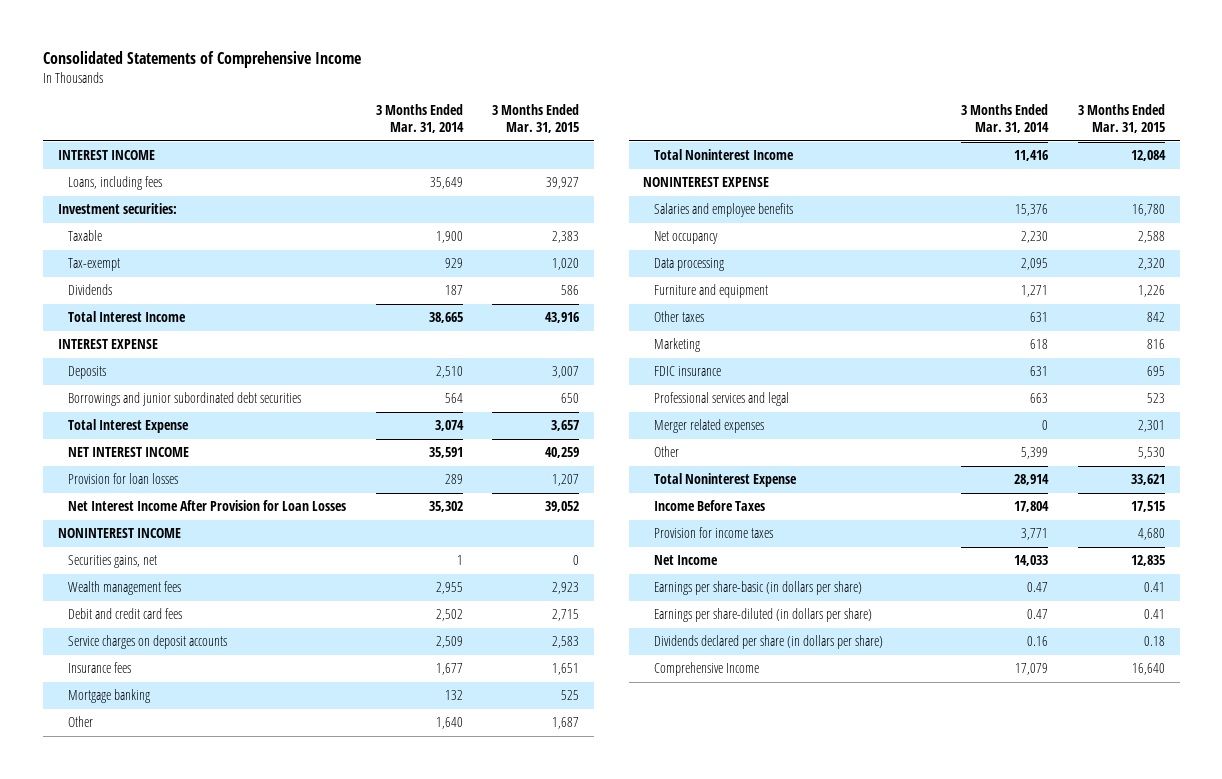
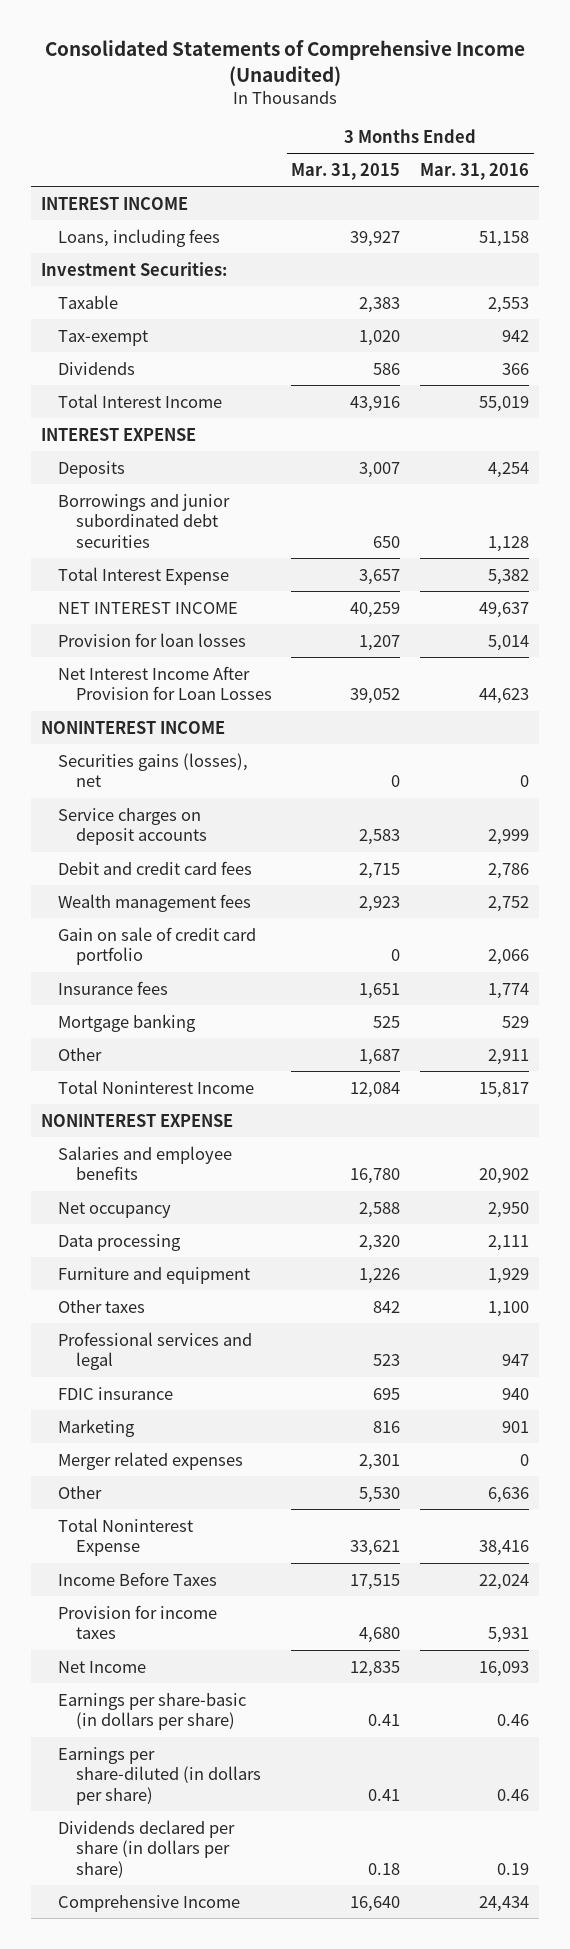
- Consolidated Statements of Comprehensive Income
+ Consolidated Statements of Comprehensive Income (Unaudited)
- | 3 Months Ended Mar. 31, 2014 | 3 Months Ended Mar. 31, 2015
+ | 3 Months Ended Mar. 31, 2015 | 3 Months Ended Mar. 31, 2016
- Investment securities:
+ Investment Securities:
- Securities gains, net | 1 | 0
+ Securities gains (losses), net | 0 | 0
moved down: Debit and credit card fees | 2,715 | 2,786
moved down: Wealth management fees | 2,923 | 2,752
+ Gain on sale of credit card portfolio | 0 | 2,066
moved down: FDIC insurance | 695 | 940
moved down: Marketing | 816 | 901

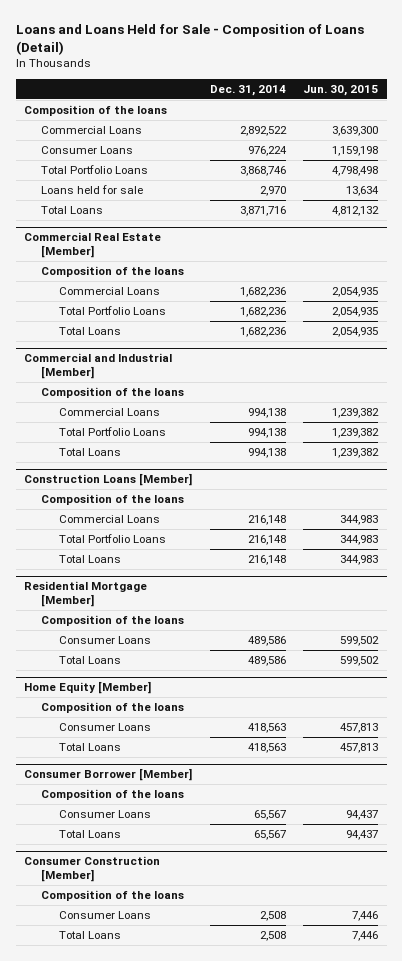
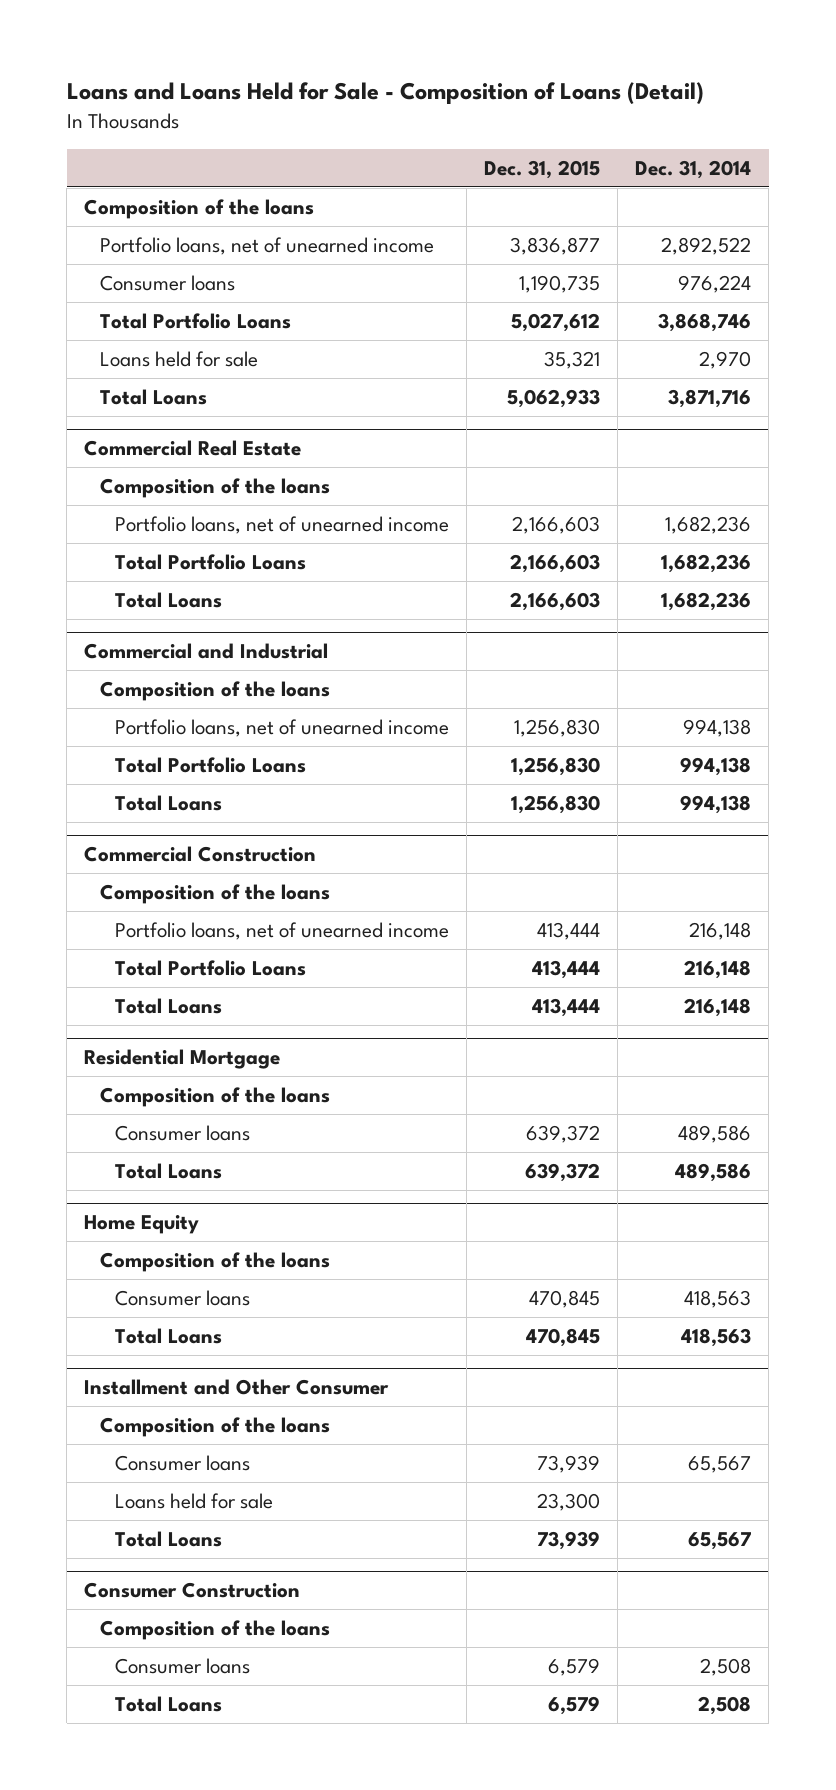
- | Dec. 31, 2014 | Jun. 30, 2015
+ | Dec. 31, 2015 | Dec. 31, 2014
- Commercial Loans | 2,892,522 | 3,639,300
- Consumer Loans | 976,224 | 1,159,198
+ Portfolio loans, net of unearned income | 3,836,877 | 2,892,522
+ Consumer loans | 1,190,735 | 976,224
- Commercial Real Estate [Member]
+ Commercial Real Estate
- Commercial Loans | 1,682,236 | 2,054,935
+ Portfolio loans, net of unearned income | 2,166,603 | 1,682,236
- Commercial and Industrial [Member]
+ Commercial and Industrial
- Commercial Loans | 994,138 | 1,239,382
+ Portfolio loans, net of unearned income | 1,256,830 | 994,138
- Construction Loans [Member]
+ Commercial Construction
- Commercial Loans | 216,148 | 344,983
+ Portfolio loans, net of unearned income | 413,444 | 216,148
- Residential Mortgage [Member]
+ Residential Mortgage
- Consumer Loans | 489,586 | 599,502
+ Consumer loans | 639,372 | 489,586
- Home Equity [Member]
+ Home Equity
- Consumer Loans | 418,563 | 457,813
+ Consumer loans | 470,845 | 418,563
- Consumer Borrower [Member]
+ Installment and Other Consumer
- Consumer Loans | 65,567 | 94,437
+ Consumer loans | 73,939 | 65,567
+ Loans held for sale | 23,300 |
- Consumer Construction [Member]
+ Consumer Construction
- Consumer Loans | 2,508 | 7,446
+ Consumer loans | 6,579 | 2,508

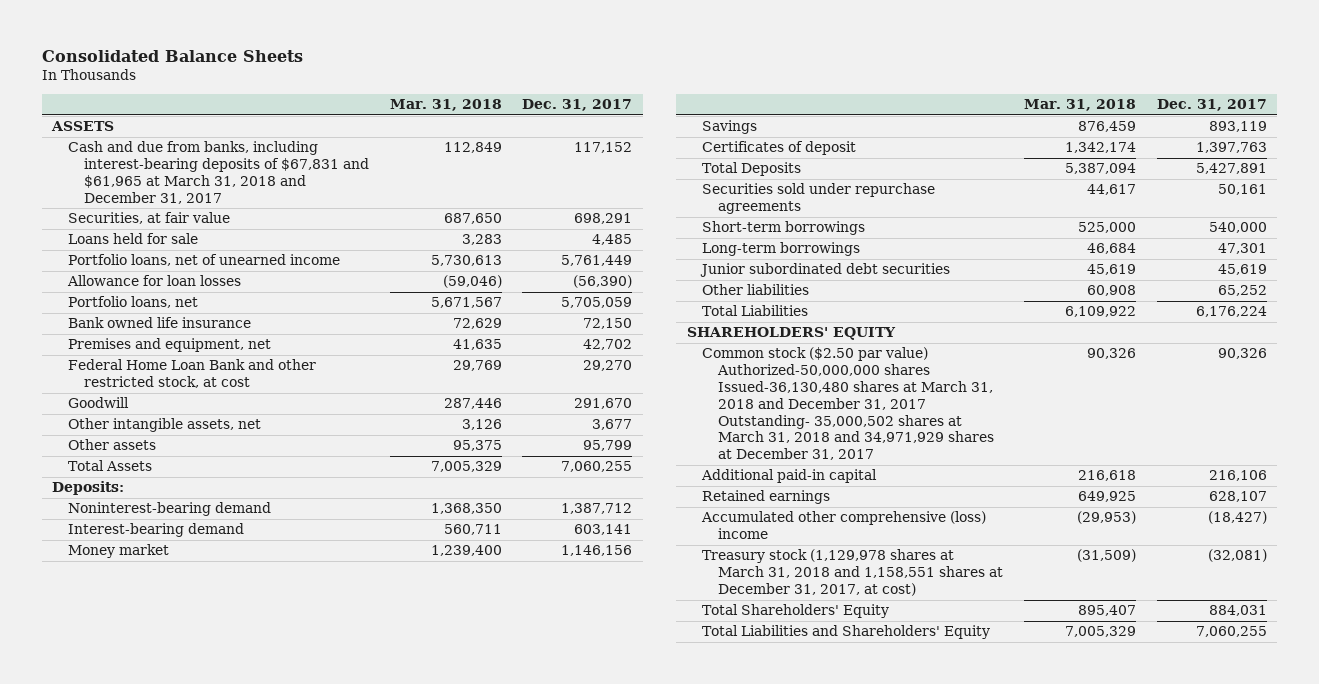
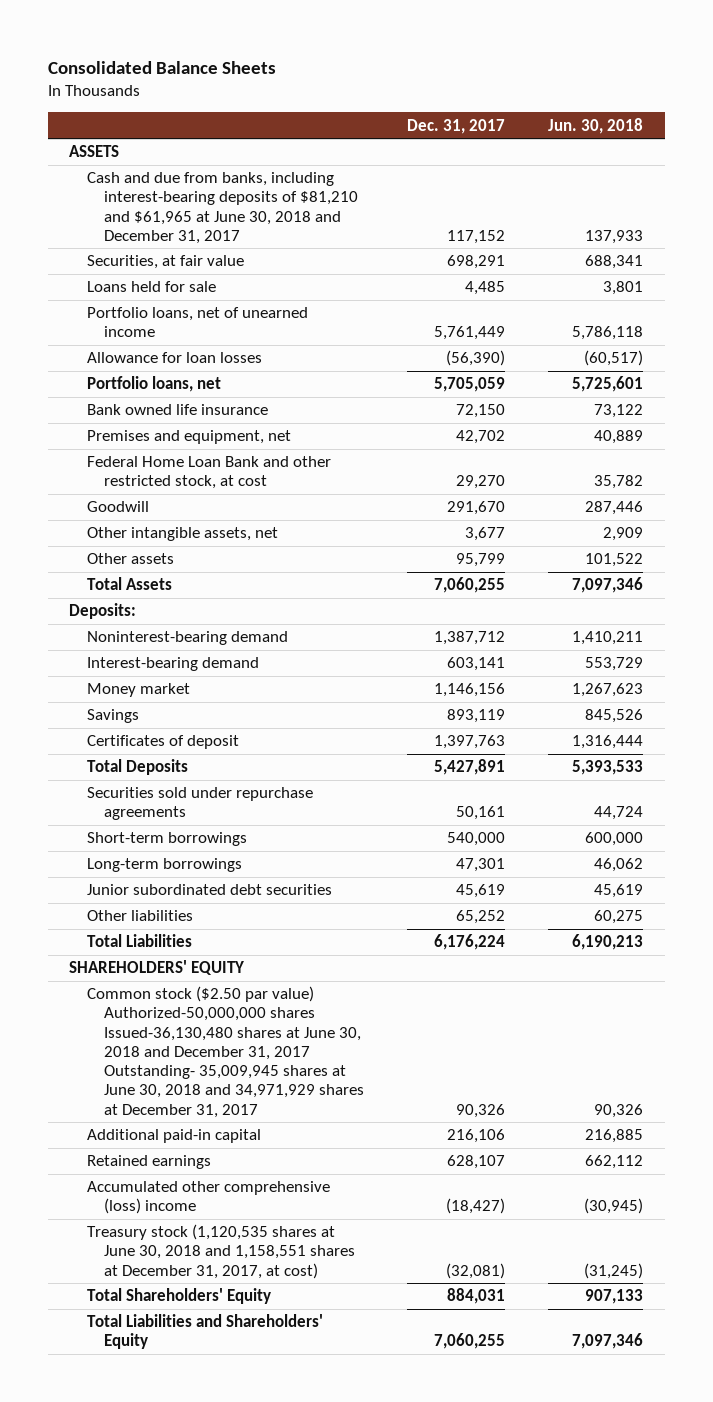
- | Mar. 31, 2018 | Dec. 31, 2017
+ | Dec. 31, 2017 | Jun. 30, 2018
- Cash and due from banks, including interest-bearing deposits of $67,831 and $61,965 at March 31, 2018 and December 31, 2017 | 112,849 | 117,152
+ Cash and due from banks, including interest-bearing deposits of $81,210 and $61,965 at June 30, 2018 and December 31, 2017 | 117,152 | 137,933
- Common stock ($2.50 par value) Authorized-50,000,000 shares Issued-36,130,480 shares at March 31, 2018 and December 31, 2017 Outstanding- 35,000,502 shares at March 31, 2018 and 34,971,929 shares at December 31, 2017 | 90,326 | 90,326
+ Common stock ($2.50 par value) Authorized-50,000,000 shares Issued-36,130,480 shares at June 30, 2018 and December 31, 2017 Outstanding- 35,009,945 shares at June 30, 2018 and 34,971,929 shares at December 31, 2017 | 90,326 | 90,326
- Treasury stock (1,129,978 shares at March 31, 2018 and 1,158,551 shares at December 31, 2017, at cost) | (31,509) | (32,081)
+ Treasury stock (1,120,535 shares at June 30, 2018 and 1,158,551 shares at December 31, 2017, at cost) | (32,081) | (31,245)

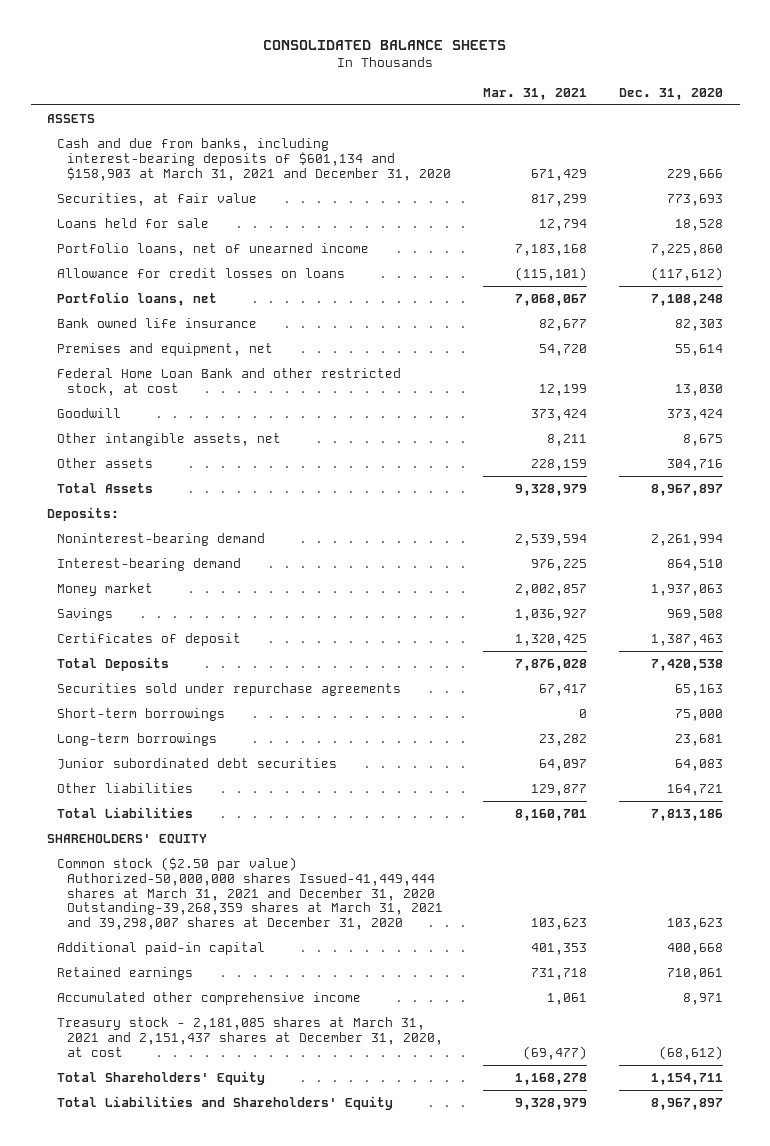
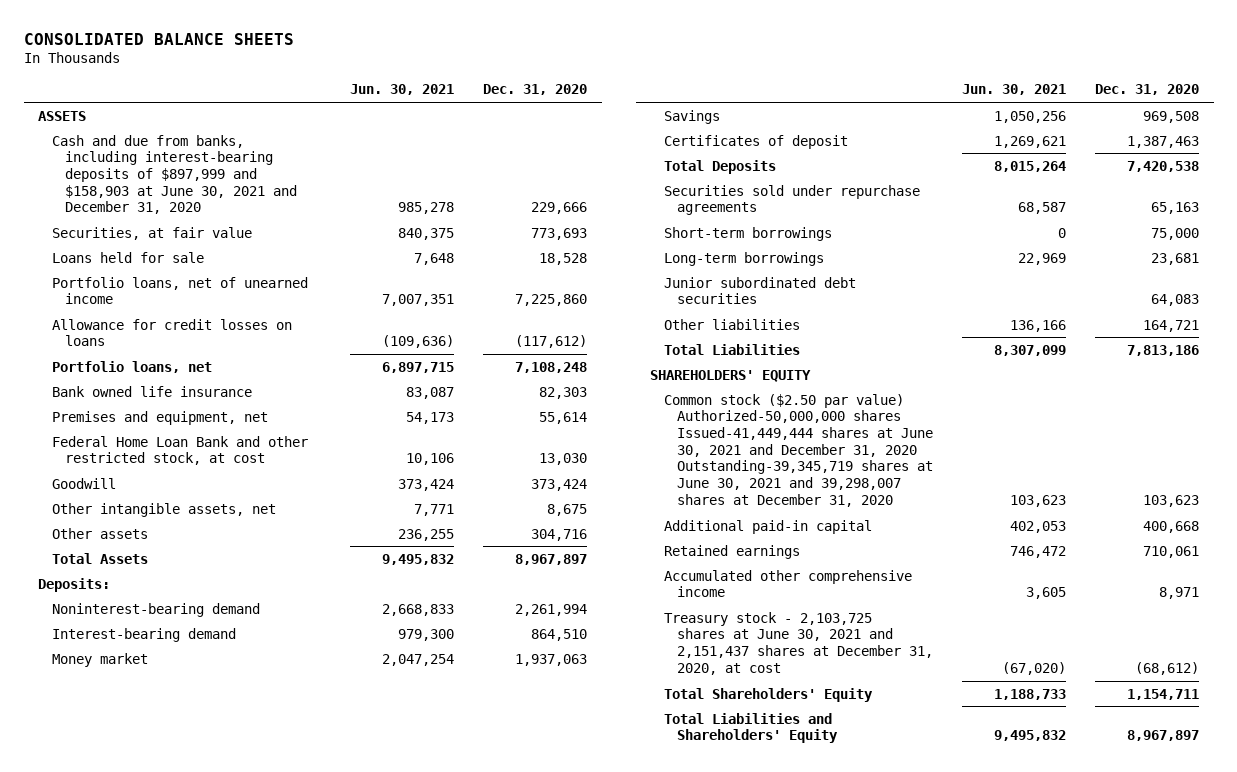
- | Mar. 31, 2021 | Dec. 31, 2020
+ | Jun. 30, 2021 | Dec. 31, 2020
- Cash and due from banks, including interest-bearing deposits of $601,134 and $158,903 at March 31, 2021 and December 31, 2020 | 671,429 | 229,666
+ Cash and due from banks, including interest-bearing deposits of $897,999 and $158,903 at June 30, 2021 and December 31, 2020 | 985,278 | 229,666
- Common stock ($2.50 par value) Authorized-50,000,000 shares Issued-41,449,444 shares at March 31, 2021 and December 31, 2020 Outstanding-39,268,359 shares at March 31, 2021 and 39,298,007 shares at December 31, 2020 | 103,623 | 103,623
+ Common stock ($2.50 par value) Authorized-50,000,000 shares Issued-41,449,444 shares at June 30, 2021 and December 31, 2020 Outstanding-39,345,719 shares at June 30, 2021 and 39,298,007 shares at December 31, 2020 | 103,623 | 103,623
- Treasury stock - 2,181,085 shares at March 31, 2021 and 2,151,437 shares at December 31, 2020, at cost | (69,477) | (68,612)
+ Treasury stock - 2,103,725 shares at June 30, 2021 and 2,151,437 shares at December 31, 2020, at cost | (67,020) | (68,612)

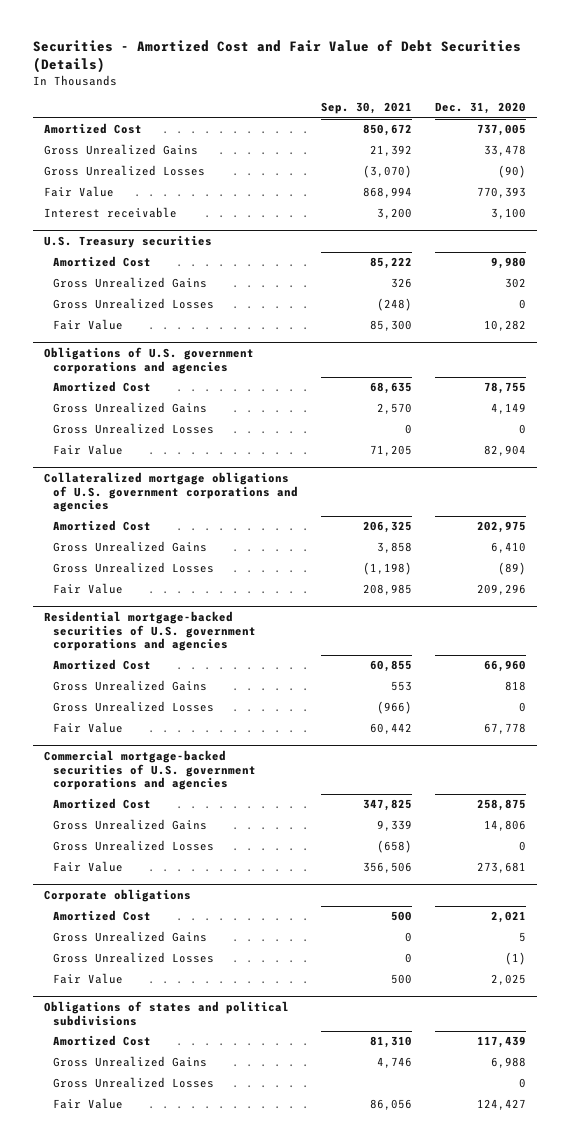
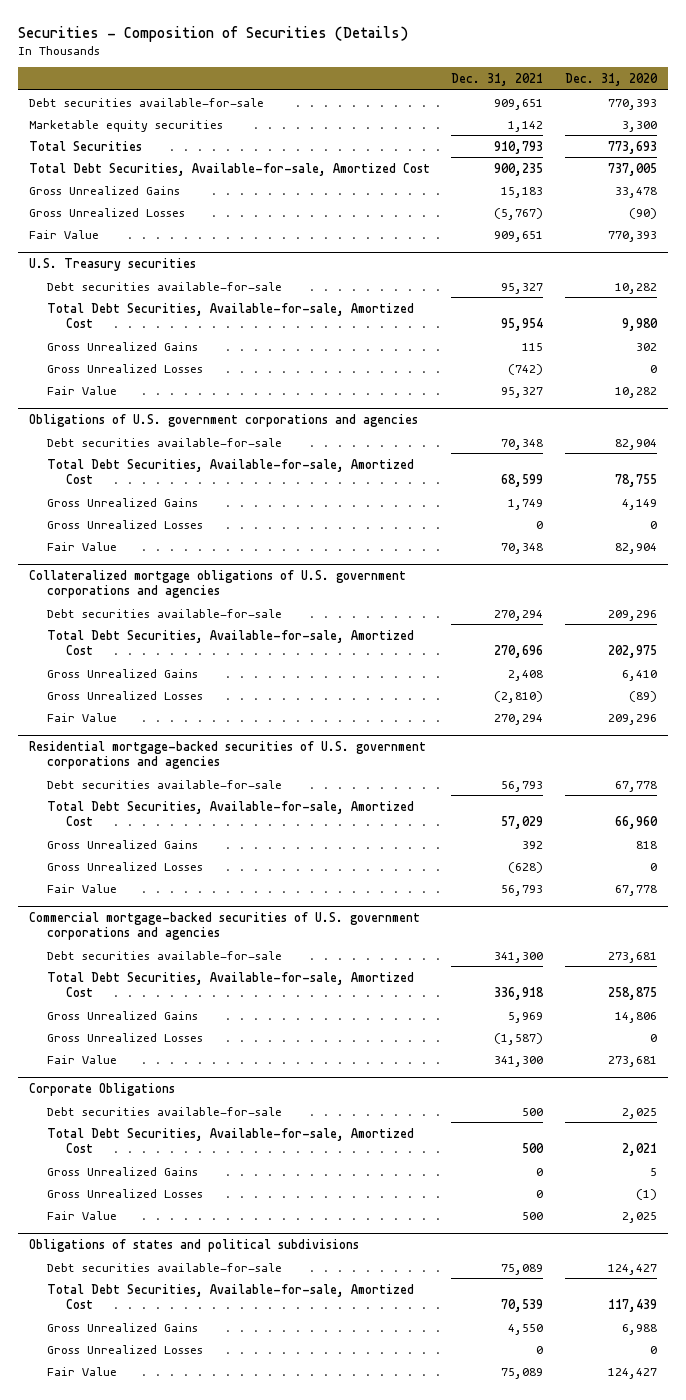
- Securities - Amortized Cost and Fair Value of Debt Securities (Details)
+ Securities - Composition of Securities (Details)
- | Sep. 30, 2021 | Dec. 31, 2020
+ | Dec. 31, 2021 | Dec. 31, 2020
- Amortized Cost | 850,672 | 737,005
+ Debt securities available-for-sale | 909,651 | 770,393
+ Marketable equity securities | 1,142 | 3,300
+ Total Securities | 910,793 | 773,693
+ Total Debt Securities, Available-for-sale, Amortized Cost | 900,235 | 737,005
- Interest receivable | 3,200 | 3,100
@ U.S. Treasury securities
- Amortized Cost | 85,222 | 9,980
+ Debt securities available-for-sale | 95,327 | 10,282
+ Total Debt Securities, Available-for-sale, Amortized Cost | 95,954 | 9,980
@ Obligations of U.S. government corporations and agencies
- Amortized Cost | 68,635 | 78,755
+ Debt securities available-for-sale | 70,348 | 82,904
+ Total Debt Securities, Available-for-sale, Amortized Cost | 68,599 | 78,755
@ Collateralized mortgage obligations of U.S. government corporations and agencies
- Amortized Cost | 206,325 | 202,975
+ Debt securities available-for-sale | 270,294 | 209,296
+ Total Debt Securities, Available-for-sale, Amortized Cost | 270,696 | 202,975
@ Residential mortgage-backed securities of U.S. government corporations and agencies
- Amortized Cost | 60,855 | 66,960
+ Debt securities available-for-sale | 56,793 | 67,778
+ Total Debt Securities, Available-for-sale, Amortized Cost | 57,029 | 66,960
@ Commercial mortgage-backed securities of U.S. government corporations and agencies
- Amortized Cost | 347,825 | 258,875
+ Debt securities available-for-sale | 341,300 | 273,681
+ Total Debt Securities, Available-for-sale, Amortized Cost | 336,918 | 258,875
- Corporate obligations
- Amortized Cost | 500 | 2,021
+ Corporate Obligations
+ Debt securities available-for-sale | 500 | 2,025
+ Total Debt Securities, Available-for-sale, Amortized Cost | 500 | 2,021
@ Obligations of states and political subdivisions
- Amortized Cost | 81,310 | 117,439
+ Debt securities available-for-sale | 75,089 | 124,427
+ Total Debt Securities, Available-for-sale, Amortized Cost | 70,539 | 117,439

